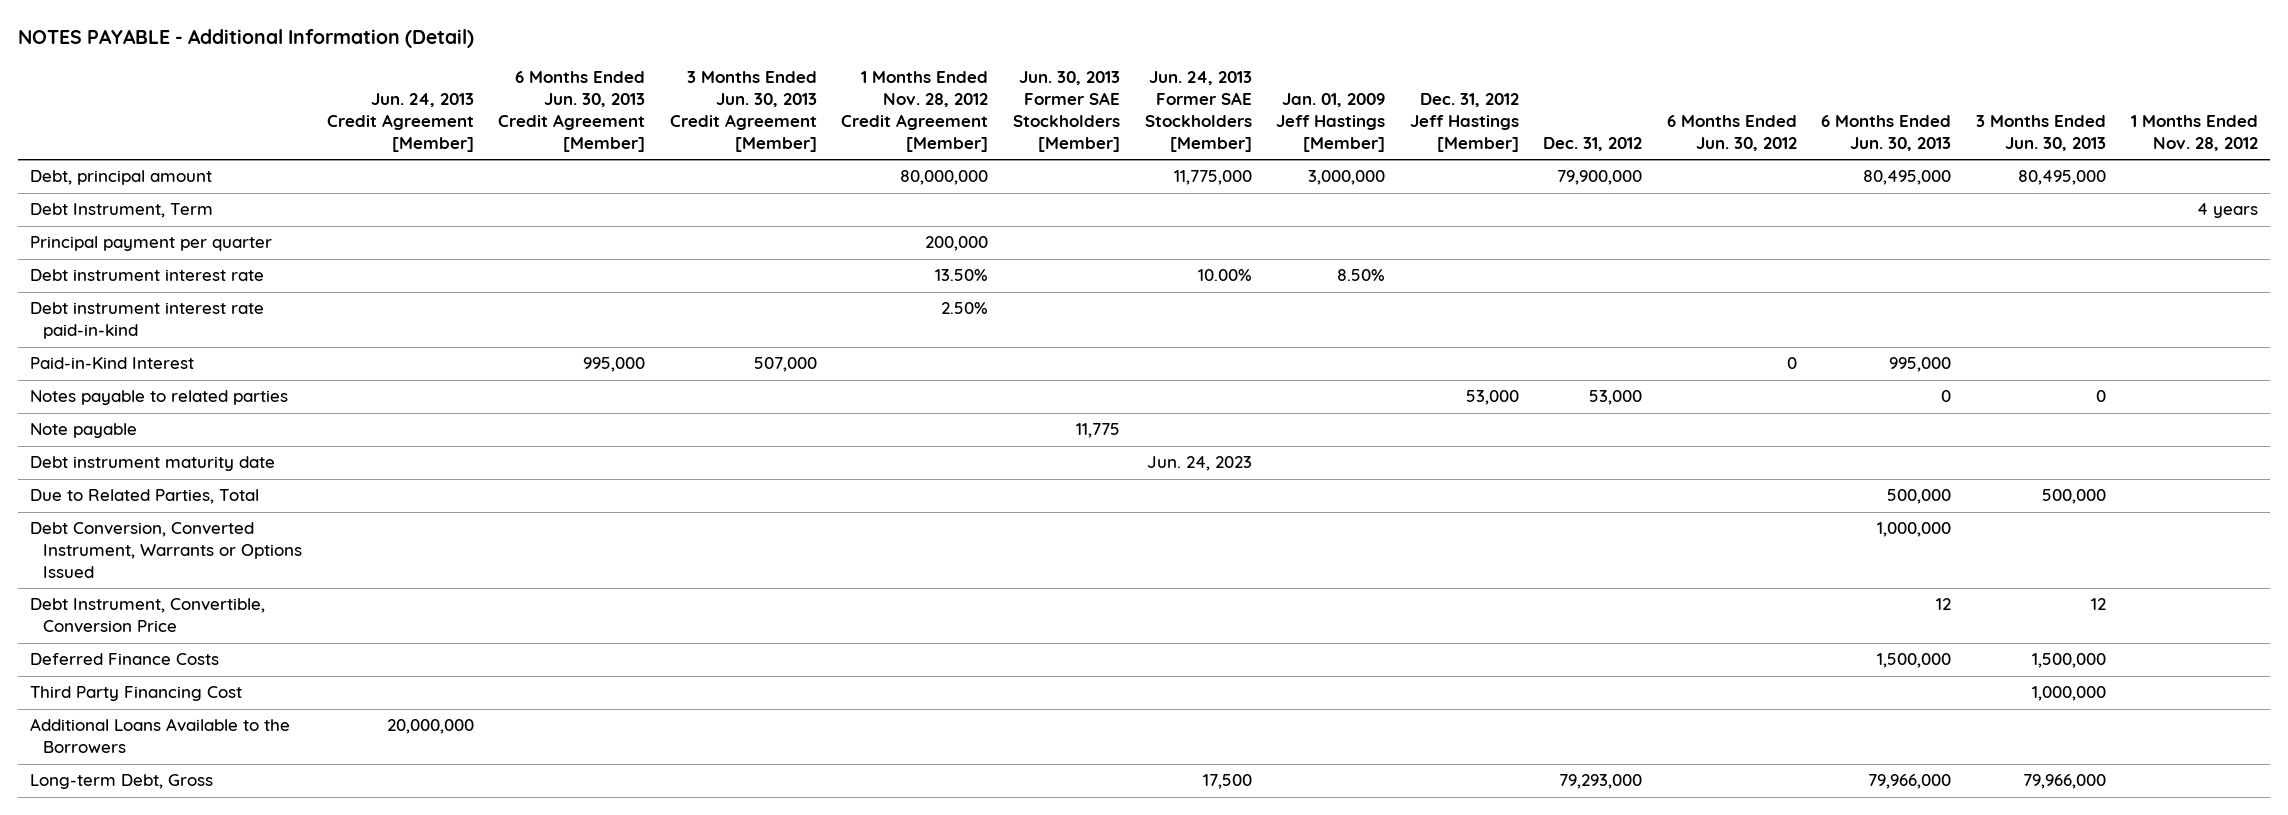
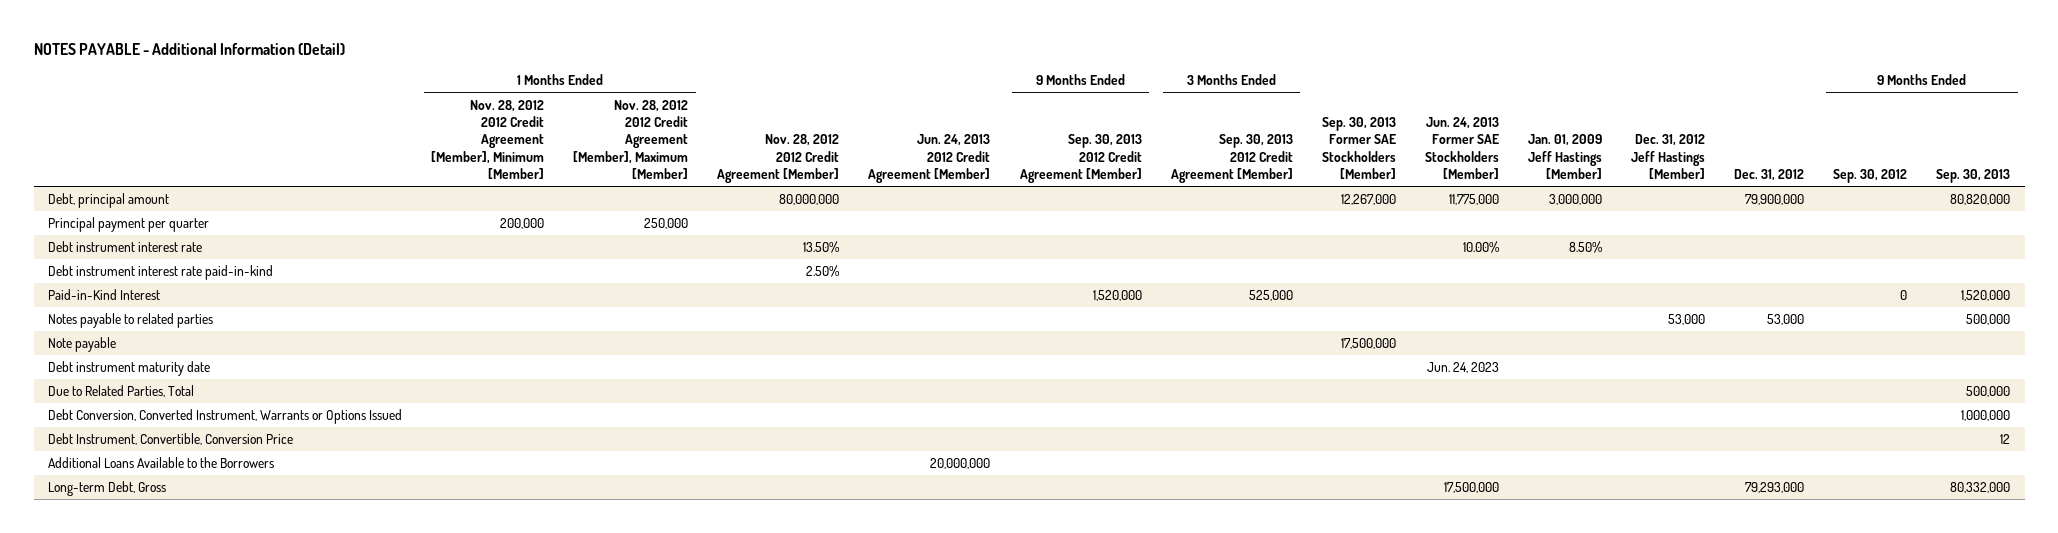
- | Jun. 24, 2013 Credit Agreement [Member] | 6 Months Ended Jun. 30, 2013 Credit Agreement [Member] | 3 Months Ended Jun. 30, 2013 Credit Agreement [Member] | 1 Months Ended Nov. 28, 2012 Credit Agreement [Member] | Jun. 30, 2013 Former SAE Stockholders [Member] | Jun. 24, 2013 Former SAE Stockholders [Member] | Jan. 01, 2009 Jeff Hastings [Member] | Dec. 31, 2012 Jeff Hastings [Member] | Dec. 31, 2012 | 6 Months Ended Jun. 30, 2012 | 6 Months Ended Jun. 30, 2013 | 3 Months Ended Jun. 30, 2013 | 1 Months Ended Nov. 28, 2012
+ | 1 Months Ended Nov. 28, 2012 2012 Credit Agreement [Member], Minimum [Member] | 1 Months Ended Nov. 28, 2012 2012 Credit Agreement [Member], Maximum [Member] | Nov. 28, 2012 2012 Credit Agreement [Member] | Jun. 24, 2013 2012 Credit Agreement [Member] | 9 Months Ended Sep. 30, 2013 2012 Credit Agreement [Member] | 3 Months Ended Sep. 30, 2013 2012 Credit Agreement [Member] | Sep. 30, 2013 Former SAE Stockholders [Member] | Jun. 24, 2013 Former SAE Stockholders [Member] | Jan. 01, 2009 Jeff Hastings [Member] | Dec. 31, 2012 Jeff Hastings [Member] | Dec. 31, 2012 | 9 Months Ended Sep. 30, 2012 | 9 Months Ended Sep. 30, 2013
- Debt Instrument, Term | | | | | | | | | | | | | 4 years
- Deferred Finance Costs | | | | | | | | | | | 1,500,000 | 1,500,000 |
- Third Party Financing Cost | | | | | | | | | | | | 1,000,000 |
- Long-term Debt, Gross | | | | | | 17,500 | | | 79,293,000 | | 79,966,000 | 79,966,000 |
+ Long-term Debt, Gross | | | | | | | | 17,500,000 | | | 79,293,000 | | 80,332,000

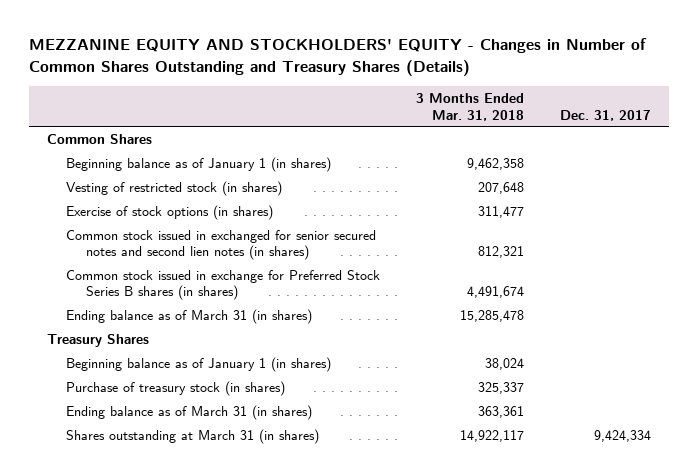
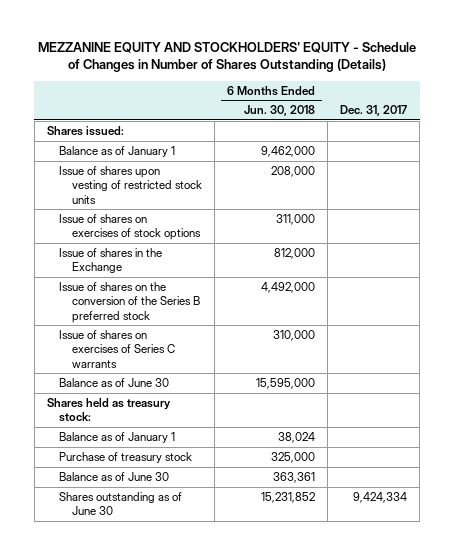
- MEZZANINE EQUITY AND STOCKHOLDERS' EQUITY - Changes in Number of Common Shares Outstanding and Treasury Shares (Details)
+ MEZZANINE EQUITY AND STOCKHOLDERS' EQUITY - Schedule of Changes in Number of Shares Outstanding (Details)
- | 3 Months Ended Mar. 31, 2018 | Dec. 31, 2017
+ | 6 Months Ended Jun. 30, 2018 | Dec. 31, 2017
- Common Shares
- Beginning balance as of January 1 (in shares) | 9,462,358 |
- Vesting of restricted stock (in shares) | 207,648 |
- Exercise of stock options (in shares) | 311,477 |
- Common stock issued in exchanged for senior secured notes and second lien notes (in shares) | 812,321 |
- Common stock issued in exchange for Preferred Stock Series B shares (in shares) | 4,491,674 |
- Ending balance as of March 31 (in shares) | 15,285,478 |
- Treasury Shares
- Beginning balance as of January 1 (in shares) | 38,024 |
- Purchase of treasury stock (in shares) | 325,337 |
- Ending balance as of March 31 (in shares) | 363,361 |
- Shares outstanding at March 31 (in shares) | 14,922,117 | 9,424,334
+ Shares issued:
+ Balance as of January 1 | 9,462,000 |
+ Issue of shares upon vesting of restricted stock units | 208,000 |
+ Issue of shares on exercises of stock options | 311,000 |
+ Issue of shares in the Exchange | 812,000 |
+ Issue of shares on the conversion of the Series B preferred stock | 4,492,000 |
+ Issue of shares on exercises of Series C warrants | 310,000 |
+ Balance as of June 30 | 15,595,000 |
+ Shares held as treasury stock:
+ Balance as of January 1 | 38,024 |
+ Purchase of treasury stock | 325,000 |
+ Balance as of June 30 | 363,361 |
+ Shares outstanding as of June 30 | 15,231,852 | 9,424,334

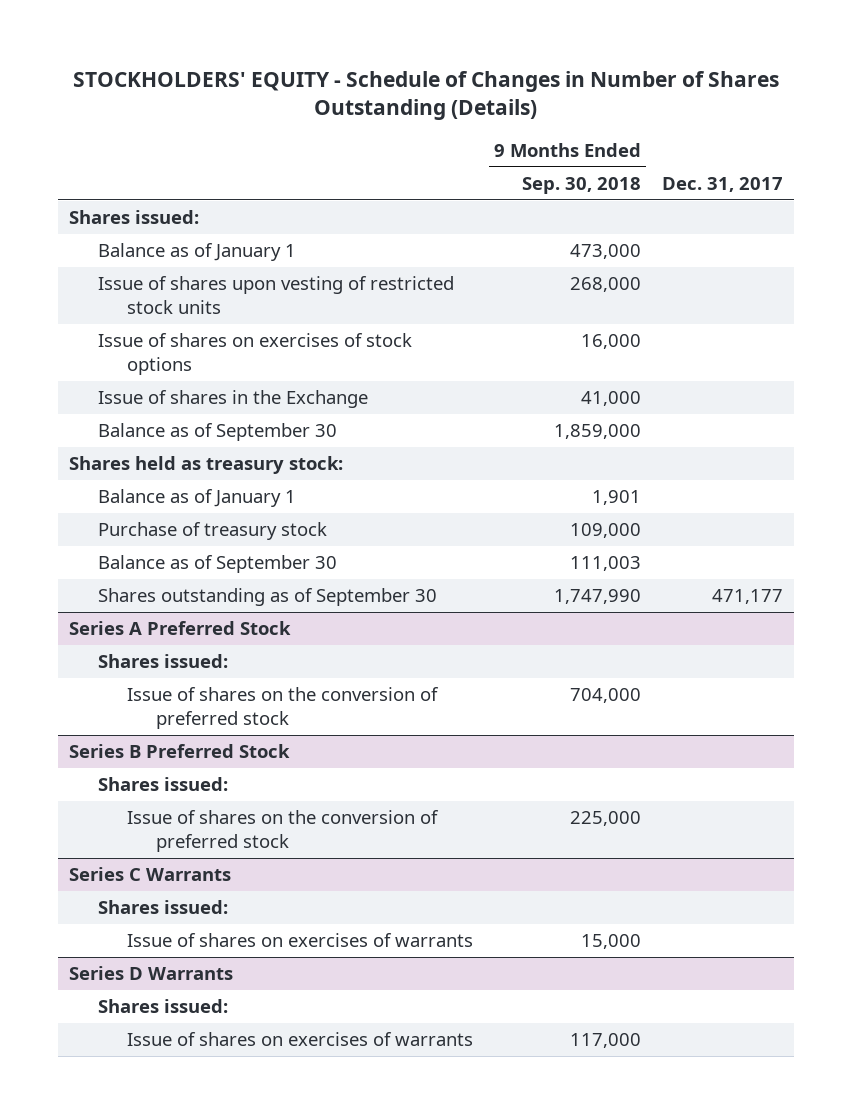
- MEZZANINE EQUITY AND STOCKHOLDERS' EQUITY - Schedule of Changes in Number of Shares Outstanding (Details)
+ STOCKHOLDERS' EQUITY - Schedule of Changes in Number of Shares Outstanding (Details)
- | 6 Months Ended Jun. 30, 2018 | Dec. 31, 2017
+ | 9 Months Ended Sep. 30, 2018 | Dec. 31, 2017
- Issue of shares on the conversion of the Series B preferred stock | 4,492,000 |
- Issue of shares on exercises of Series C warrants | 310,000 |
- Balance as of June 30 | 15,595,000 |
+ Balance as of September 30 | 1,859,000 |
- Balance as of June 30 | 363,361 |
- Shares outstanding as of June 30 | 15,231,852 | 9,424,334
+ Balance as of September 30 | 111,003 |
+ Shares outstanding as of September 30 | 1,747,990 | 471,177
+ Series A Preferred Stock
+ Shares issued:
+ Issue of shares on the conversion of preferred stock | 704,000 |
+ Series B Preferred Stock
+ Shares issued:
+ Issue of shares on the conversion of preferred stock | 225,000 |
+ Series C Warrants
+ Shares issued:
+ Issue of shares on exercises of warrants | 15,000 |
+ Series D Warrants
+ Shares issued:
+ Issue of shares on exercises of warrants | 117,000 |

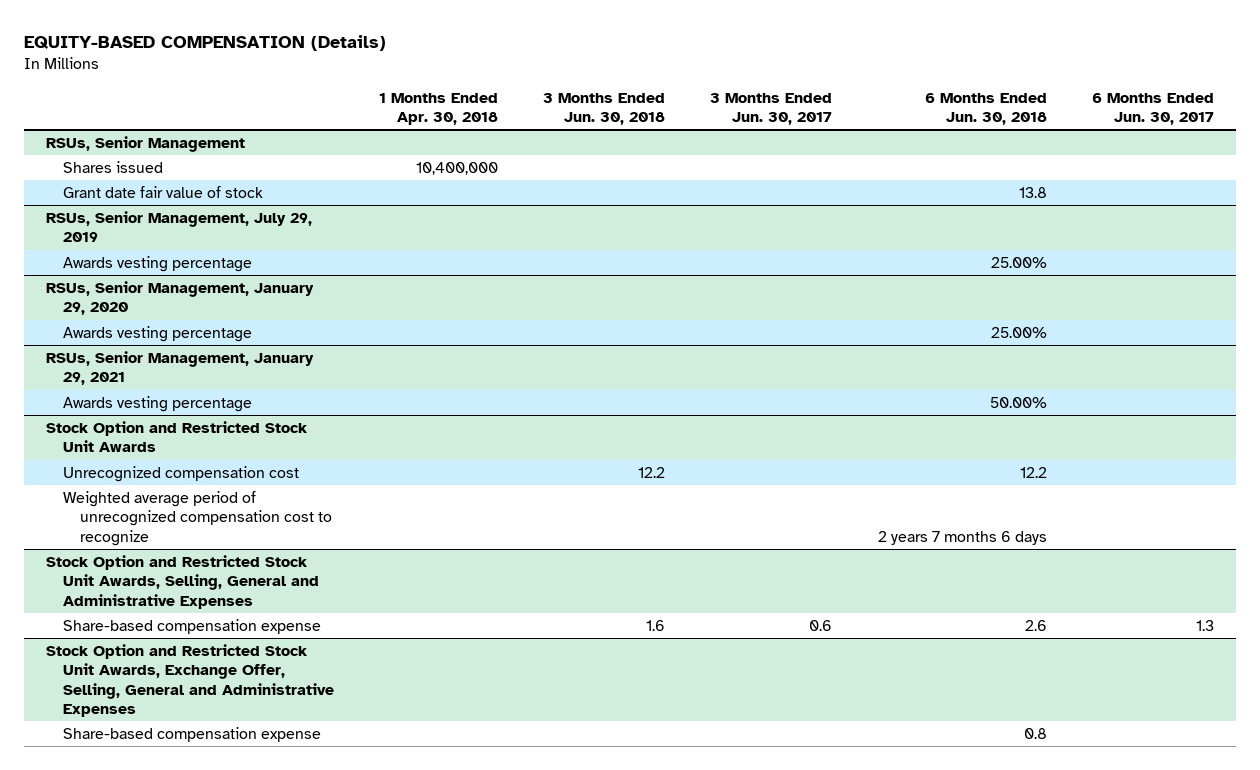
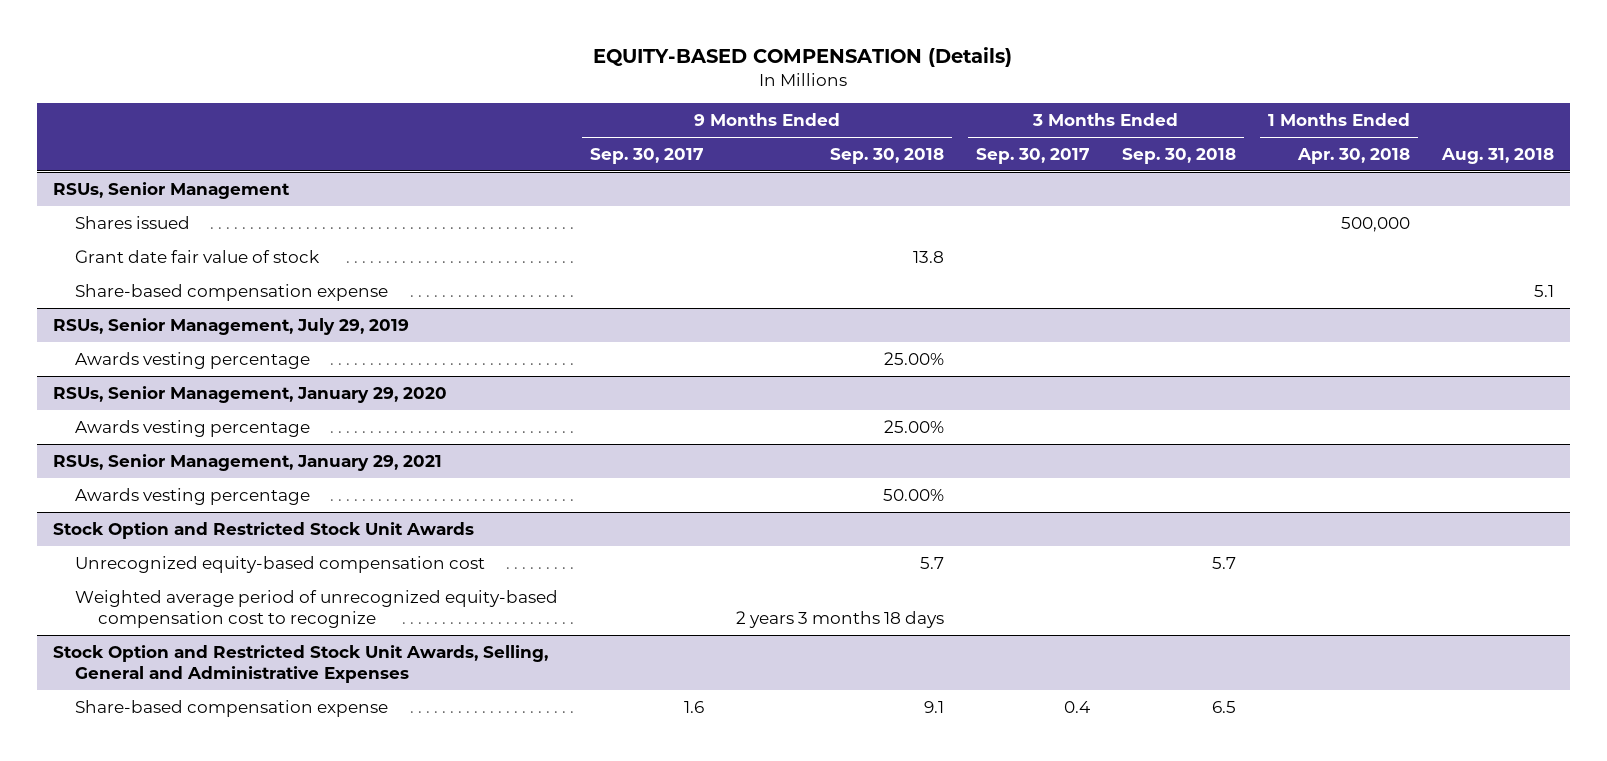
- | 1 Months Ended Apr. 30, 2018 | 3 Months Ended Jun. 30, 2018 | 3 Months Ended Jun. 30, 2017 | 6 Months Ended Jun. 30, 2018 | 6 Months Ended Jun. 30, 2017
+ | 9 Months Ended Sep. 30, 2017 | 9 Months Ended Sep. 30, 2018 | 3 Months Ended Sep. 30, 2017 | 3 Months Ended Sep. 30, 2018 | 1 Months Ended Apr. 30, 2018 | Aug. 31, 2018
@ RSUs, Senior Management
- Shares issued | 10,400,000 | | | |
+ Shares issued | | | | | 500,000 |
+ Share-based compensation expense | | | | | | 5.1
@ Stock Option and Restricted Stock Unit Awards
- Unrecognized compensation cost | | 12.2 | | 12.2 |
- Weighted average period of unrecognized compensation cost to recognize | | | | 2 years 7 months 6 days |
+ Unrecognized equity-based compensation cost | | 5.7 | | 5.7 | |
+ Weighted average period of unrecognized equity-based compensation cost to recognize | | 2 years 3 months 18 days | | | |
- Stock Option and Restricted Stock Unit Awards, Exchange Offer, Selling, General and Administrative Expenses
- Share-based compensation expense | | | | 0.8 |

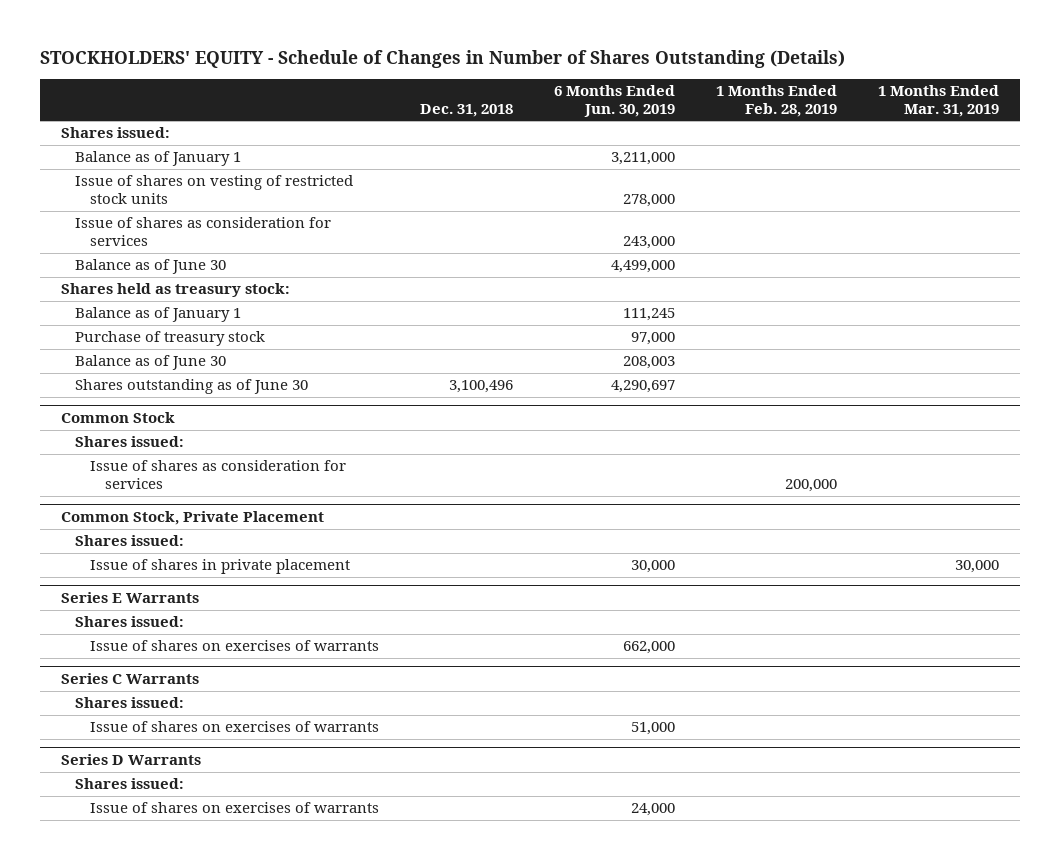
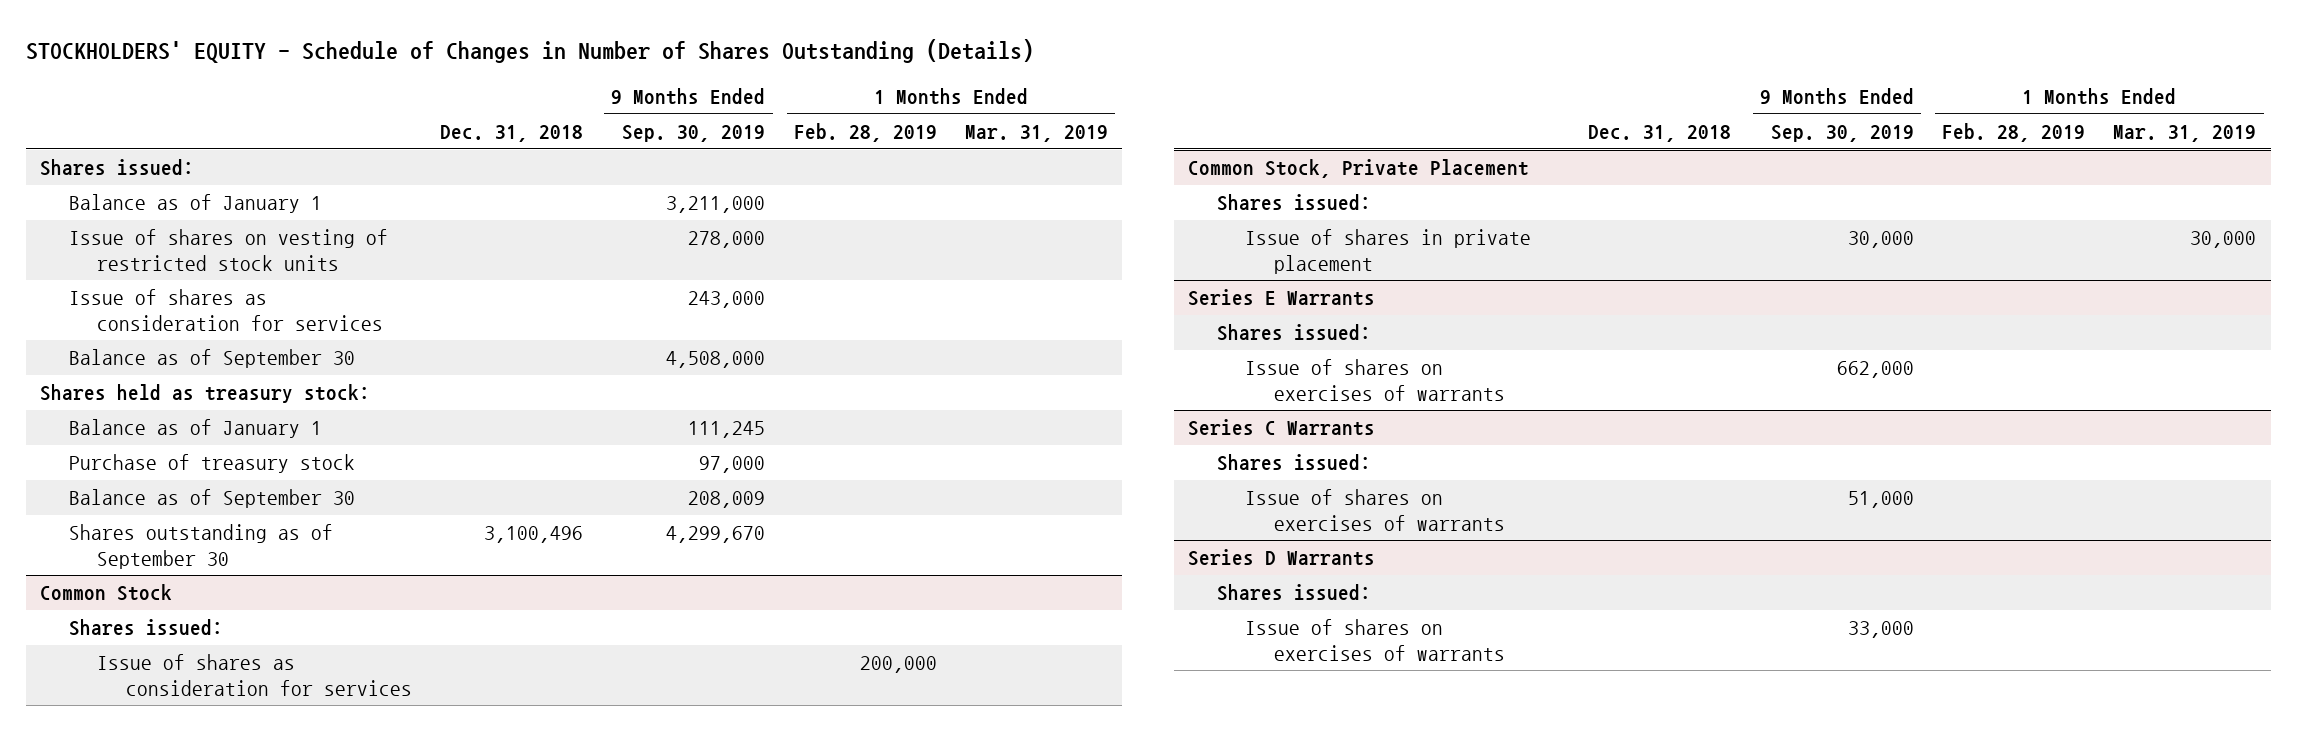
- | Dec. 31, 2018 | 6 Months Ended Jun. 30, 2019 | 1 Months Ended Feb. 28, 2019 | 1 Months Ended Mar. 31, 2019
+ | Dec. 31, 2018 | 9 Months Ended Sep. 30, 2019 | 1 Months Ended Feb. 28, 2019 | 1 Months Ended Mar. 31, 2019
- Balance as of June 30 | | 4,499,000 | |
+ Balance as of September 30 | | 4,508,000 | |
- Balance as of June 30 | | 208,003 | |
- Shares outstanding as of June 30 | 3,100,496 | 4,290,697 | |
+ Balance as of September 30 | | 208,009 | |
+ Shares outstanding as of September 30 | 3,100,496 | 4,299,670 | |

